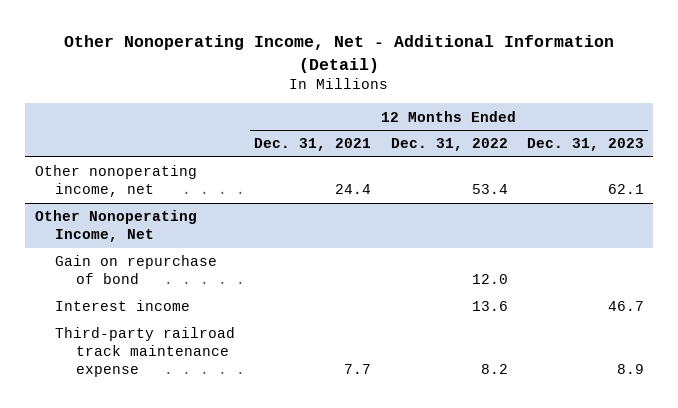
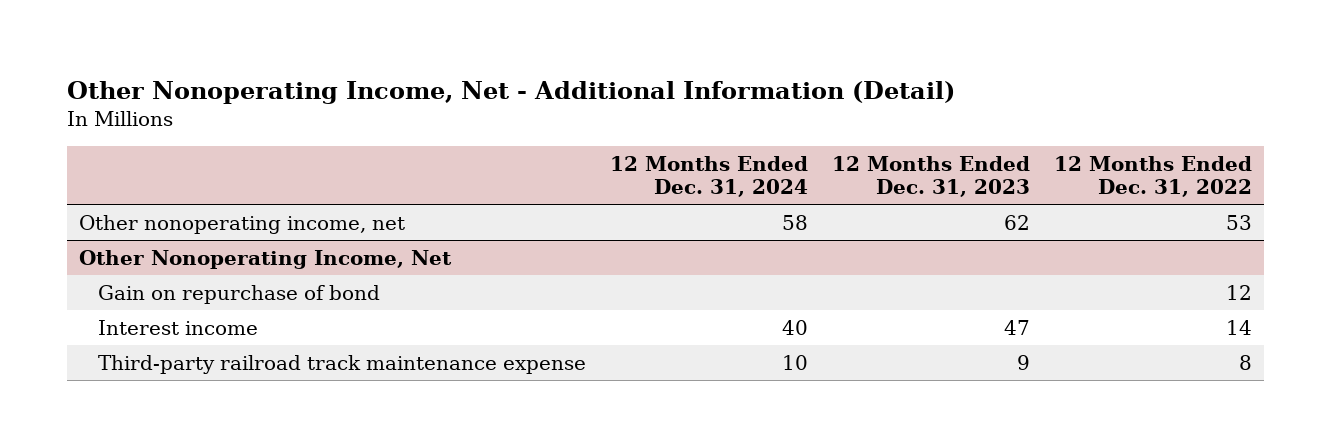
- | 12 Months Ended Dec. 31, 2021 | 12 Months Ended Dec. 31, 2022 | 12 Months Ended Dec. 31, 2023
+ | 12 Months Ended Dec. 31, 2024 | 12 Months Ended Dec. 31, 2023 | 12 Months Ended Dec. 31, 2022
- Other nonoperating income, net | 24.4 | 53.4 | 62.1
+ Other nonoperating income, net | 58 | 62 | 53
@ Other Nonoperating Income, Net
- Gain on repurchase of bond | | 12.0 |
- Interest income | | 13.6 | 46.7
- Third-party railroad track maintenance expense | 7.7 | 8.2 | 8.9
+ Gain on repurchase of bond | | | 12
+ Interest income | 40 | 47 | 14
+ Third-party railroad track maintenance expense | 10 | 9 | 8

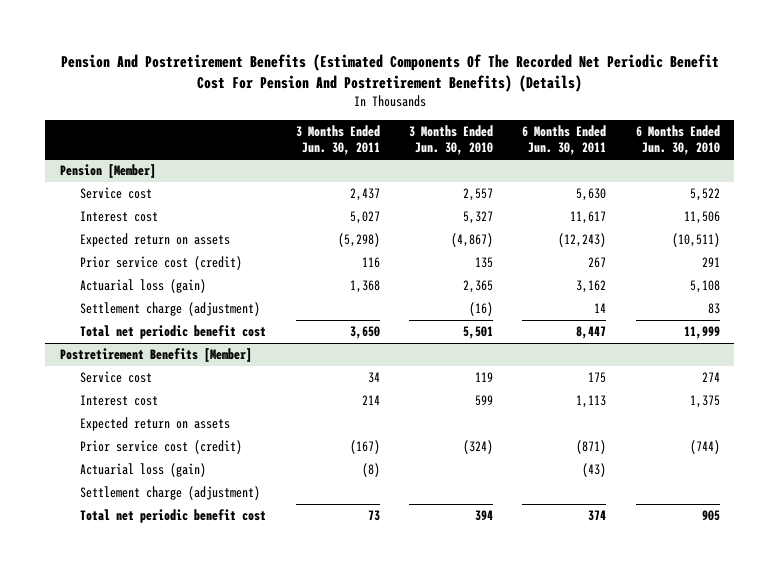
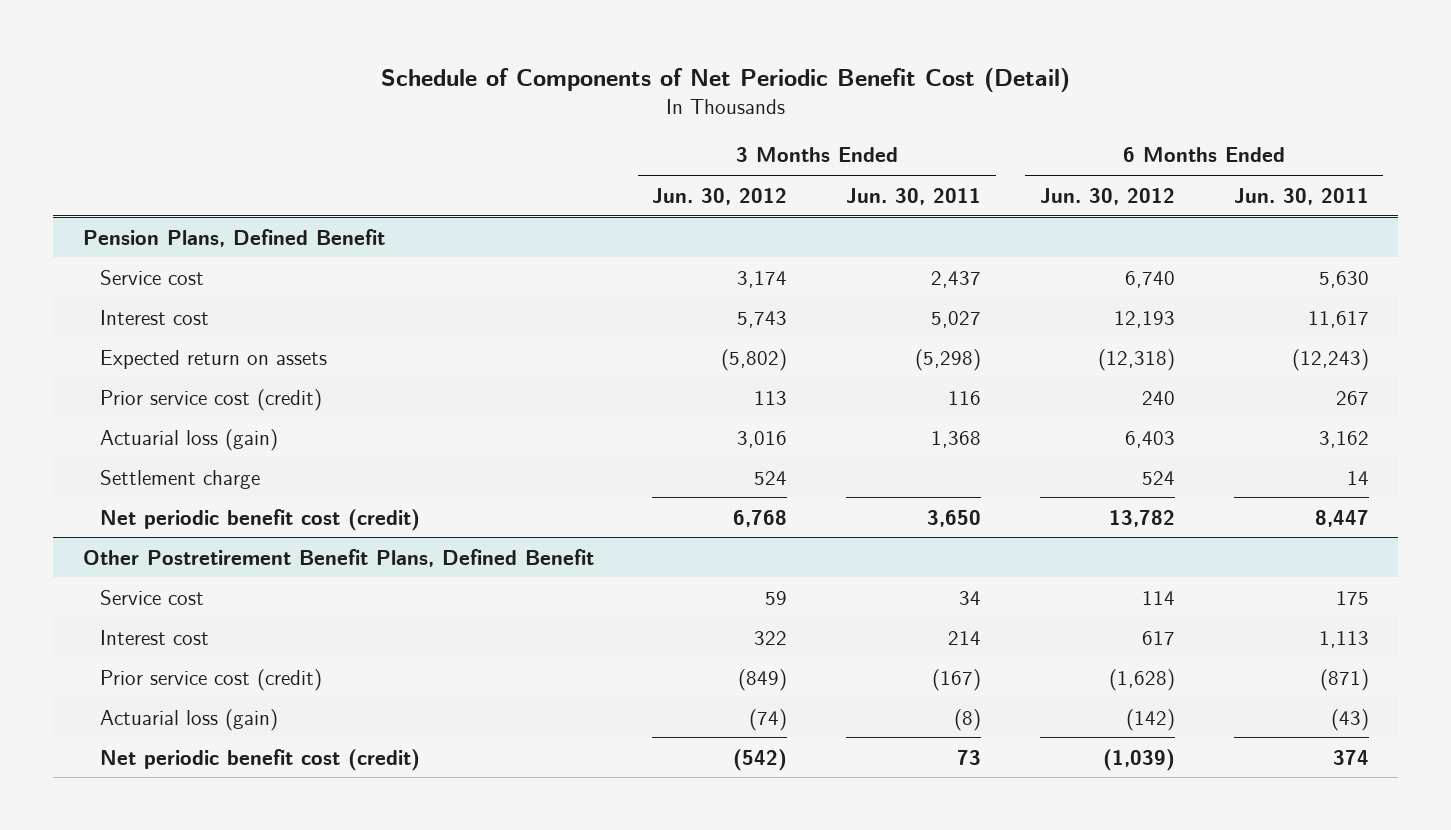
- Pension And Postretirement Benefits (Estimated Components Of The Recorded Net Periodic Benefit Cost For Pension And Postretirement Benefits) (Details)
+ Schedule of Components of Net Periodic Benefit Cost (Detail)
- | 3 Months Ended Jun. 30, 2011 | 3 Months Ended Jun. 30, 2010 | 6 Months Ended Jun. 30, 2011 | 6 Months Ended Jun. 30, 2010
+ | 3 Months Ended Jun. 30, 2012 | 3 Months Ended Jun. 30, 2011 | 6 Months Ended Jun. 30, 2012 | 6 Months Ended Jun. 30, 2011
- Pension [Member]
+ Pension Plans, Defined Benefit
- Settlement charge (adjustment) | | (16) | 14 | 83
- Total net periodic benefit cost | 3,650 | 5,501 | 8,447 | 11,999
- Postretirement Benefits [Member]
+ Settlement charge | 524 | | 524 | 14
+ Net periodic benefit cost (credit) | 6,768 | 3,650 | 13,782 | 8,447
+ Other Postretirement Benefit Plans, Defined Benefit
- Expected return on assets
- Settlement charge (adjustment)
- Total net periodic benefit cost | 73 | 394 | 374 | 905
+ Net periodic benefit cost (credit) | (542) | 73 | (1,039) | 374

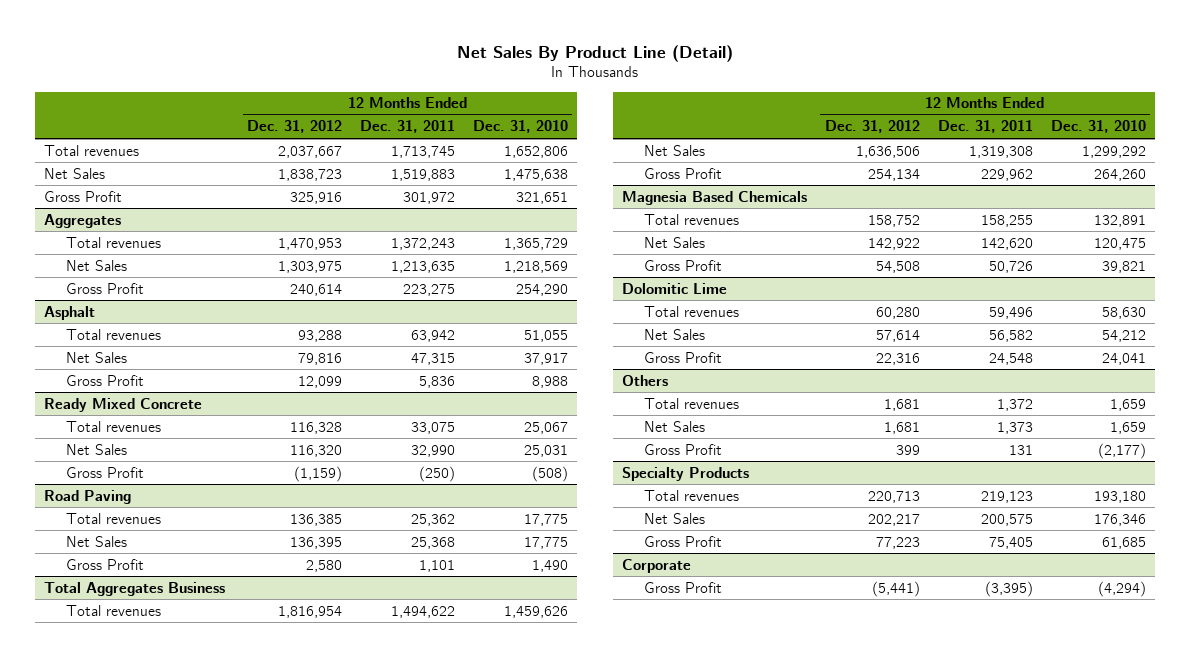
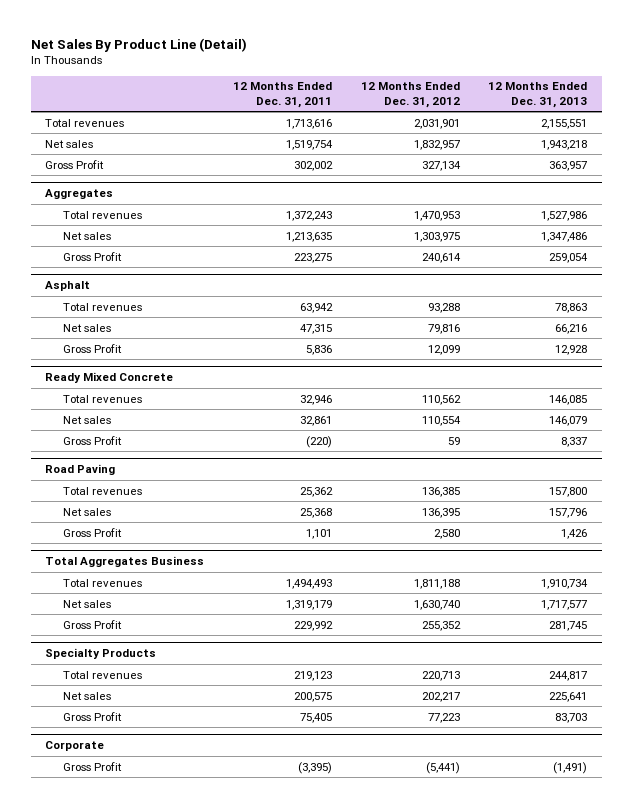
- | 12 Months Ended Dec. 31, 2012 | 12 Months Ended Dec. 31, 2011 | 12 Months Ended Dec. 31, 2010
+ | 12 Months Ended Dec. 31, 2011 | 12 Months Ended Dec. 31, 2012 | 12 Months Ended Dec. 31, 2013
- Total revenues | 2,037,667 | 1,713,745 | 1,652,806
- Net Sales | 1,838,723 | 1,519,883 | 1,475,638
- Gross Profit | 325,916 | 301,972 | 321,651
+ Total revenues | 1,713,616 | 2,031,901 | 2,155,551
+ Net sales | 1,519,754 | 1,832,957 | 1,943,218
+ Gross Profit | 302,002 | 327,134 | 363,957
@ Aggregates
- Net Sales | 1,303,975 | 1,213,635 | 1,218,569
+ Net sales | 1,213,635 | 1,303,975 | 1,347,486
@ Asphalt
- Net Sales | 79,816 | 47,315 | 37,917
+ Net sales | 47,315 | 79,816 | 66,216
@ Ready Mixed Concrete
- Total revenues | 116,328 | 33,075 | 25,067
- Net Sales | 116,320 | 32,990 | 25,031
- Gross Profit | (1,159) | (250) | (508)
+ Total revenues | 32,946 | 110,562 | 146,085
+ Net sales | 32,861 | 110,554 | 146,079
+ Gross Profit | (220) | 59 | 8,337
@ Road Paving
- Net Sales | 136,395 | 25,368 | 17,775
+ Net sales | 25,368 | 136,395 | 157,796
@ Total Aggregates Business
- Total revenues | 1,816,954 | 1,494,622 | 1,459,626
- Net Sales | 1,636,506 | 1,319,308 | 1,299,292
- Gross Profit | 254,134 | 229,962 | 264,260
- Magnesia Based Chemicals
- Total revenues | 158,752 | 158,255 | 132,891
- Net Sales | 142,922 | 142,620 | 120,475
- Gross Profit | 54,508 | 50,726 | 39,821
- Dolomitic Lime
- Total revenues | 60,280 | 59,496 | 58,630
- Net Sales | 57,614 | 56,582 | 54,212
- Gross Profit | 22,316 | 24,548 | 24,041
- Others
- Total revenues | 1,681 | 1,372 | 1,659
- Net Sales | 1,681 | 1,373 | 1,659
- Gross Profit | 399 | 131 | (2,177)
@ Total Aggregates Business
+ Total revenues | 1,494,493 | 1,811,188 | 1,910,734
+ Net sales | 1,319,179 | 1,630,740 | 1,717,577
+ Gross Profit | 229,992 | 255,352 | 281,745
@ Specialty Products
- Net Sales | 202,217 | 200,575 | 176,346
+ Net sales | 200,575 | 202,217 | 225,641

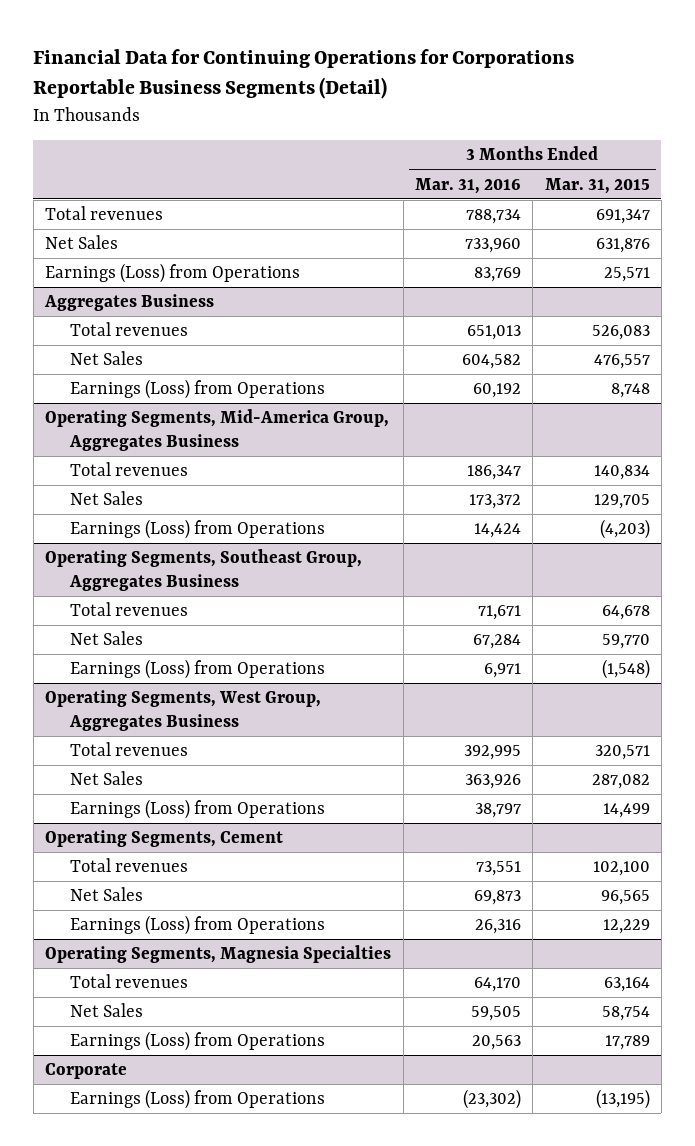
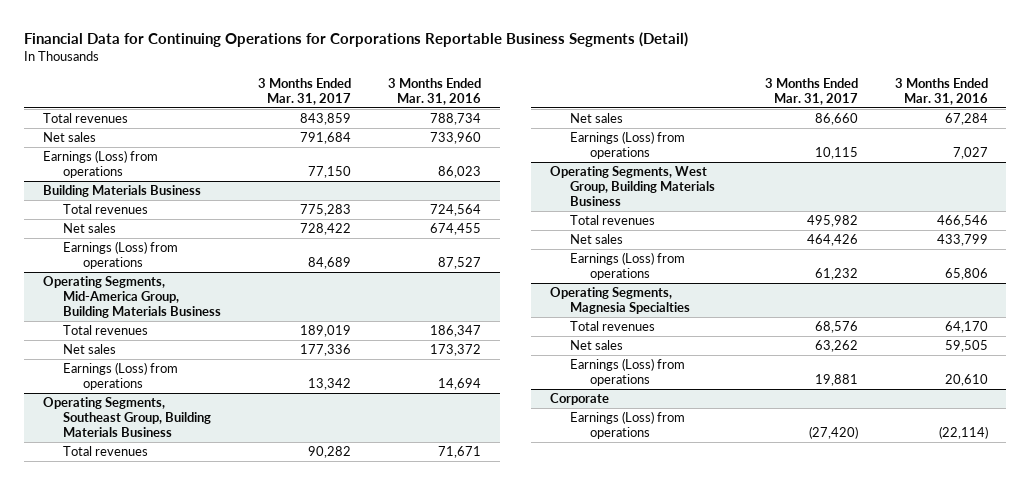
- | 3 Months Ended Mar. 31, 2016 | 3 Months Ended Mar. 31, 2015
+ | 3 Months Ended Mar. 31, 2017 | 3 Months Ended Mar. 31, 2016
- Net Sales | 733,960 | 631,876
- Earnings (Loss) from Operations | 83,769 | 25,571
- Aggregates Business
- Total revenues | 651,013 | 526,083
- Net Sales | 604,582 | 476,557
- Earnings (Loss) from Operations | 60,192 | 8,748
- Operating Segments, Mid-America Group, Aggregates Business
+ Net sales | 791,684 | 733,960
+ Earnings (Loss) from operations | 77,150 | 86,023
+ Building Materials Business
+ Total revenues | 775,283 | 724,564
+ Net sales | 728,422 | 674,455
+ Earnings (Loss) from operations | 84,689 | 87,527
+ Operating Segments, Mid-America Group, Building Materials Business
- Net Sales | 173,372 | 129,705
- Earnings (Loss) from Operations | 14,424 | (4,203)
- Operating Segments, Southeast Group, Aggregates Business
+ Net sales | 177,336 | 173,372
+ Earnings (Loss) from operations | 13,342 | 14,694
+ Operating Segments, Southeast Group, Building Materials Business
- Net Sales | 67,284 | 59,770
- Earnings (Loss) from Operations | 6,971 | (1,548)
- Operating Segments, West Group, Aggregates Business
- Total revenues | 392,995 | 320,571
- Net Sales | 363,926 | 287,082
- Earnings (Loss) from Operations | 38,797 | 14,499
- Operating Segments, Cement
- Total revenues | 73,551 | 102,100
- Net Sales | 69,873 | 96,565
- Earnings (Loss) from Operations | 26,316 | 12,229
+ Net sales | 86,660 | 67,284
+ Earnings (Loss) from operations | 10,115 | 7,027
+ Operating Segments, West Group, Building Materials Business
+ Total revenues | 495,982 | 466,546
+ Net sales | 464,426 | 433,799
+ Earnings (Loss) from operations | 61,232 | 65,806
@ Operating Segments, Magnesia Specialties
- Net Sales | 59,505 | 58,754
- Earnings (Loss) from Operations | 20,563 | 17,789
+ Net sales | 63,262 | 59,505
+ Earnings (Loss) from operations | 19,881 | 20,610
@ Corporate
- Earnings (Loss) from Operations | (23,302) | (13,195)
+ Earnings (Loss) from operations | (27,420) | (22,114)

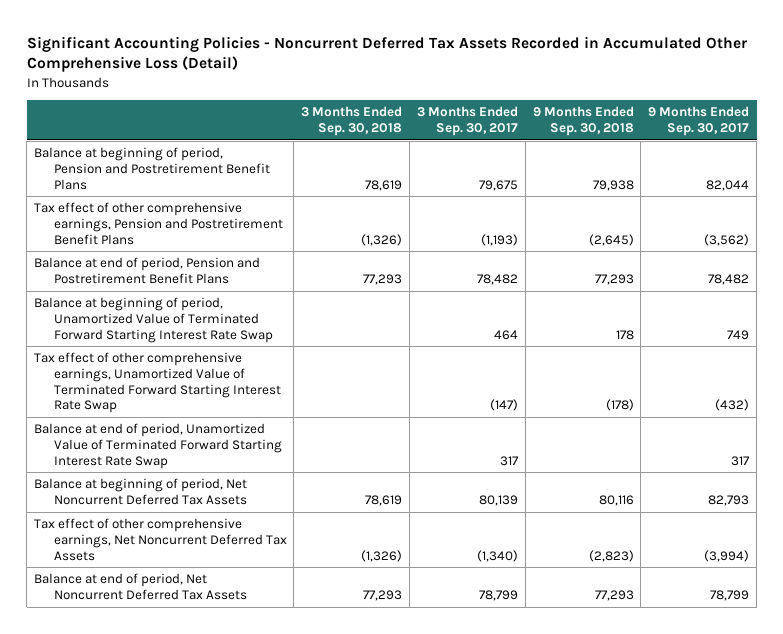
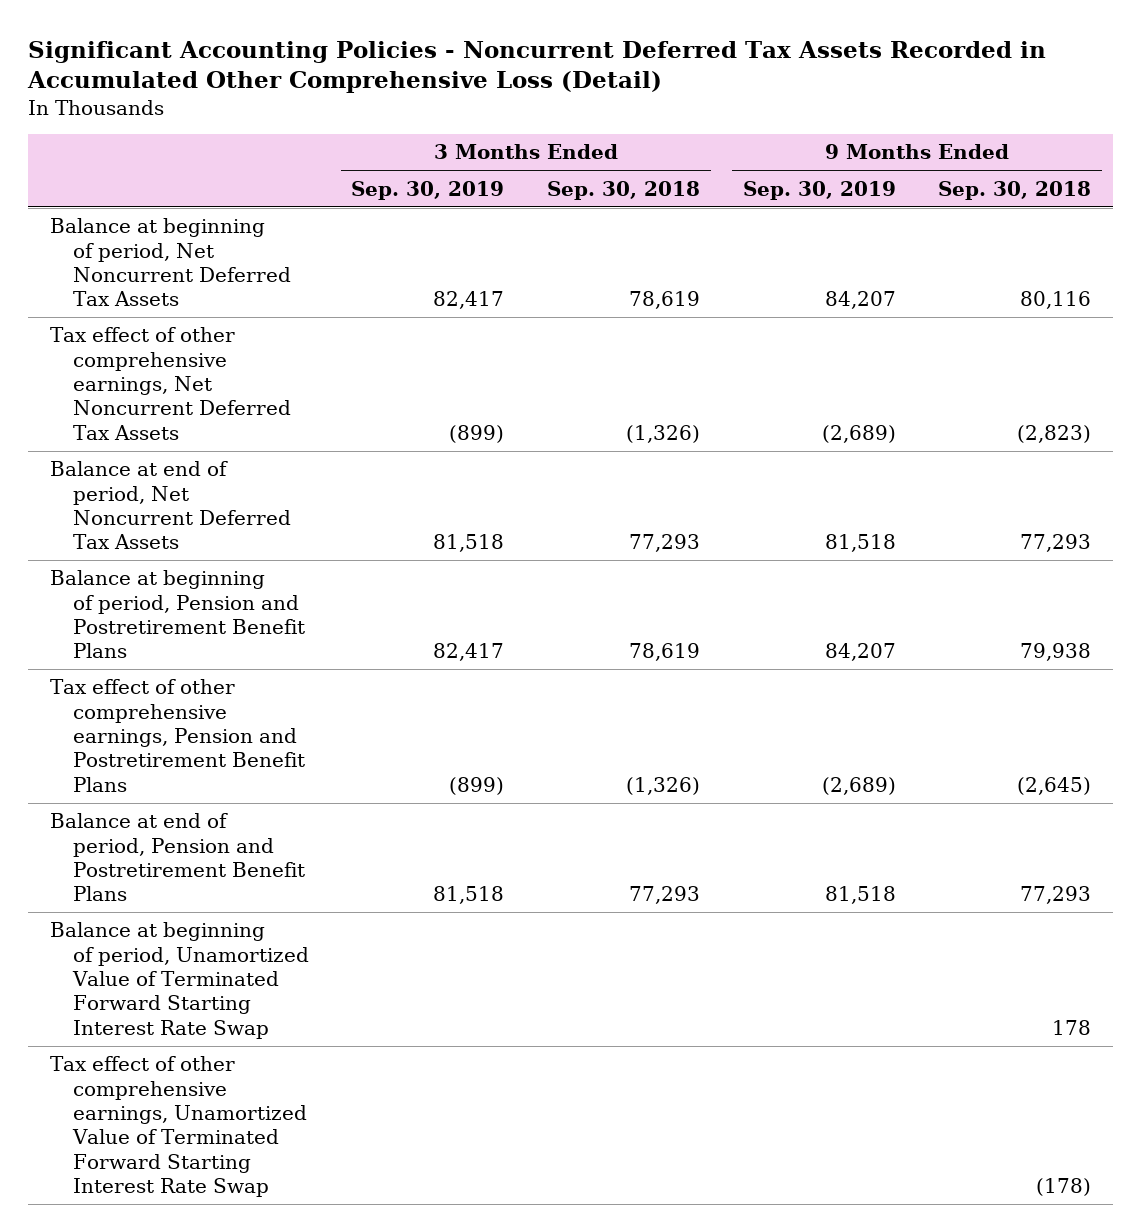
- | 3 Months Ended Sep. 30, 2018 | 3 Months Ended Sep. 30, 2017 | 9 Months Ended Sep. 30, 2018 | 9 Months Ended Sep. 30, 2017
+ | 3 Months Ended Sep. 30, 2019 | 3 Months Ended Sep. 30, 2018 | 9 Months Ended Sep. 30, 2019 | 9 Months Ended Sep. 30, 2018
moved up: Balance at beginning of period, Net Noncurrent Deferred Tax Assets | 82,417 | 78,619 | 84,207 | 80,116
moved up: Tax effect of other comprehensive earnings, Net Noncurrent Deferred Tax Assets | (899) | (1,326) | (2,689) | (2,823)
moved up: Balance at end of period, Net Noncurrent Deferred Tax Assets | 81,518 | 77,293 | 81,518 | 77,293
- Balance at end of period, Unamortized Value of Terminated Forward Starting Interest Rate Swap | | 317 | | 317

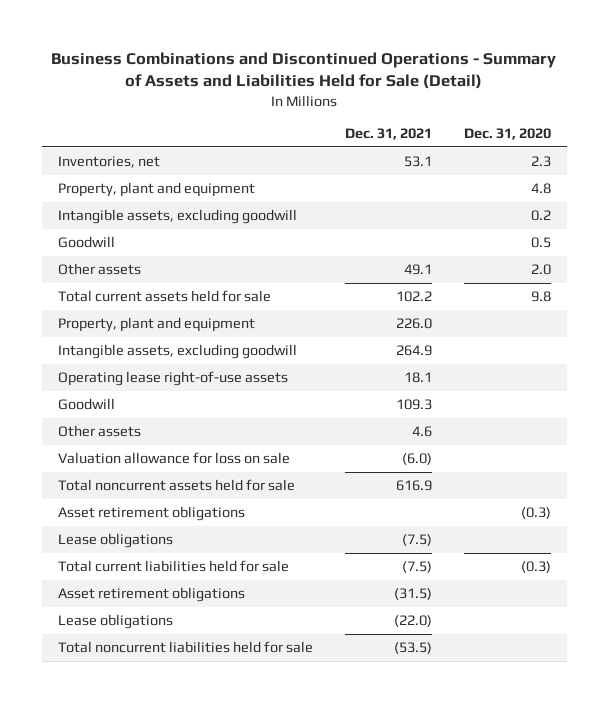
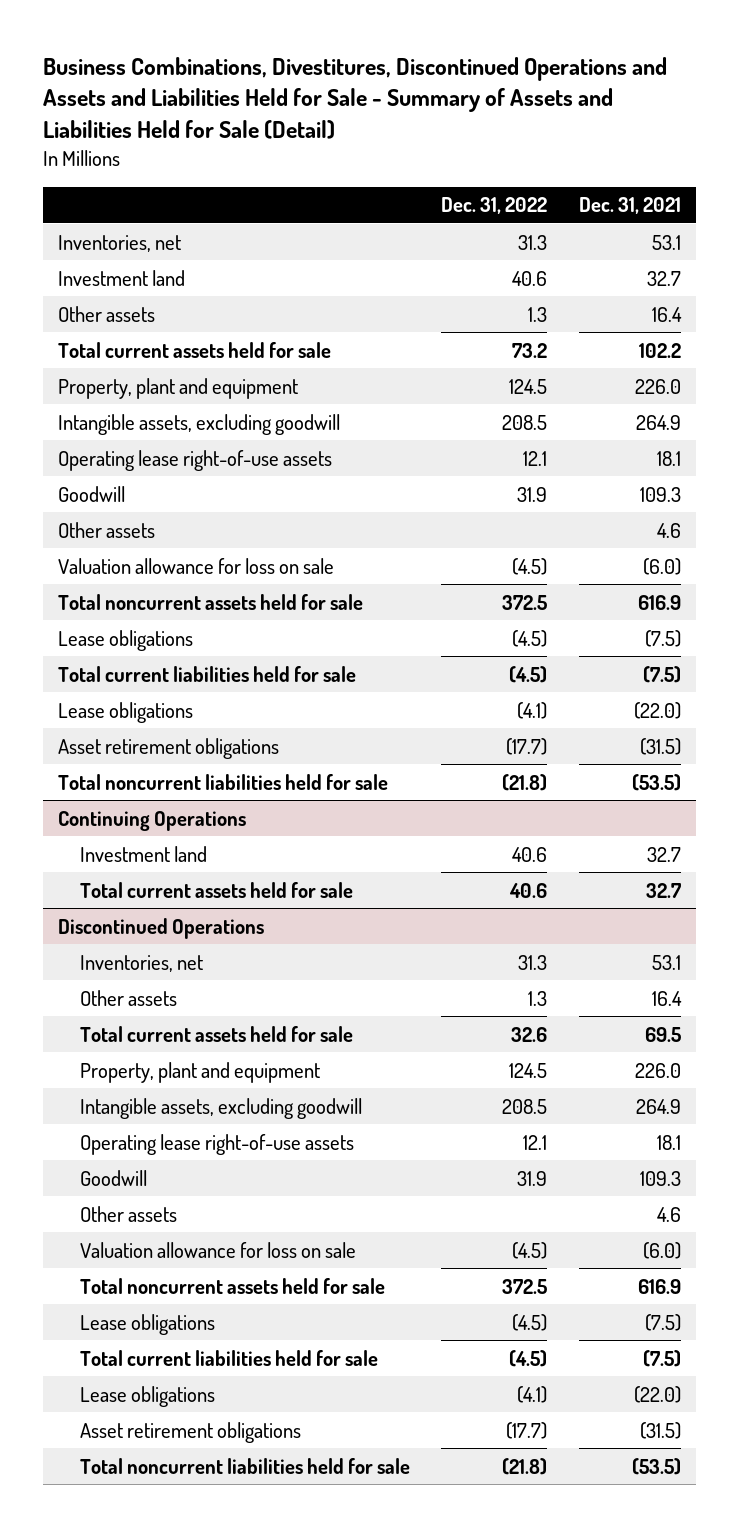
- Business Combinations and Discontinued Operations - Summary of Assets and Liabilities Held for Sale (Detail)
+ Business Combinations, Divestitures, Discontinued Operations and Assets and Liabilities Held for Sale - Summary of Assets and Liabilities Held for Sale (Detail)
- | Dec. 31, 2021 | Dec. 31, 2020
+ | Dec. 31, 2022 | Dec. 31, 2021
- Property, plant and equipment | | 4.8
- Intangible assets, excluding goodwill | | 0.2
- Goodwill | | 0.5
- Other assets | 49.1 | 2.0
+ Investment land | 40.6 | 32.7
+ Other assets | 1.3 | 16.4
- Asset retirement obligations | | (0.3)
+ Lease obligations | (4.1) | (22.0)
+ Total noncurrent liabilities held for sale | (21.8) | (53.5)
+ Continuing Operations
+ Investment land | 40.6 | 32.7
+ Total current assets held for sale | 40.6 | 32.7
+ Discontinued Operations
+ Inventories, net | 31.3 | 53.1
+ Other assets | 1.3 | 16.4
+ Total current assets held for sale | 32.6 | 69.5
+ Property, plant and equipment | 124.5 | 226.0
+ Intangible assets, excluding goodwill | 208.5 | 264.9
+ Operating lease right-of-use assets | 12.1 | 18.1
+ Goodwill | 31.9 | 109.3
+ Other assets | | 4.6
+ Valuation allowance for loss on sale | (4.5) | (6.0)
+ Total noncurrent assets held for sale | 372.5 | 616.9
+ Lease obligations | (4.5) | (7.5)
+ Total current liabilities held for sale | (4.5) | (7.5)
+ Asset retirement obligations | (17.7) | (31.5)

